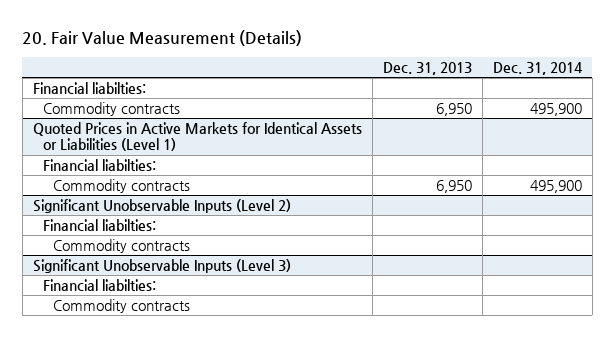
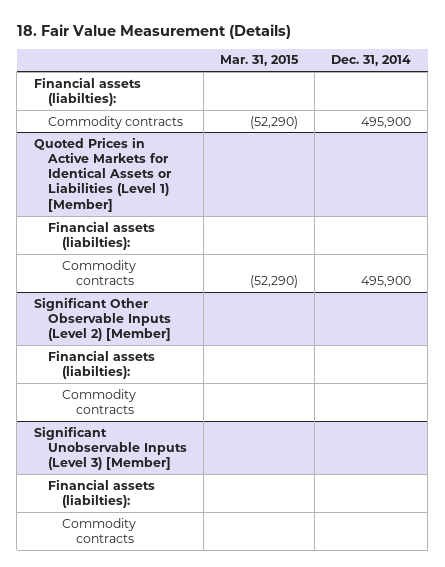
- 20. Fair Value Measurement (Details)
+ 18. Fair Value Measurement (Details)
- | Dec. 31, 2013 | Dec. 31, 2014
+ | Mar. 31, 2015 | Dec. 31, 2014
- Financial liabilties:
+ Financial assets (liabilties):
- Quoted Prices in Active Markets for Identical Assets or Liabilities (Level 1)
- Financial liabilties:
+ Quoted Prices in Active Markets for Identical Assets or Liabilities (Level 1) [Member]
+ Financial assets (liabilties):
- Significant Unobservable Inputs (Level 2)
- Financial liabilties:
+ Significant Other Observable Inputs (Level 2) [Member]
+ Financial assets (liabilties):
- Significant Unobservable Inputs (Level 3)
- Financial liabilties:
+ Significant Unobservable Inputs (Level 3) [Member]
+ Financial assets (liabilties):

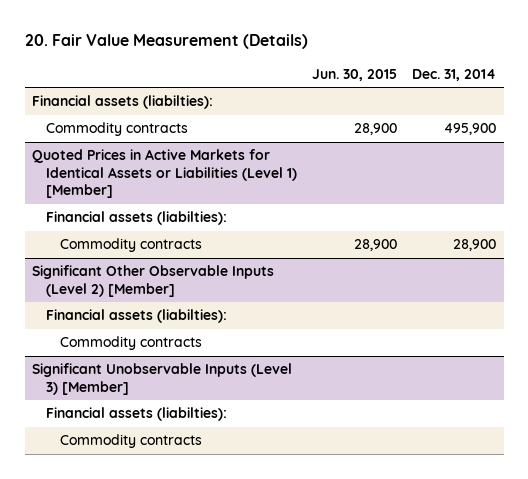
- 18. Fair Value Measurement (Details)
+ 20. Fair Value Measurement (Details)
- | Mar. 31, 2015 | Dec. 31, 2014
+ | Jun. 30, 2015 | Dec. 31, 2014
@ Quoted Prices in Active Markets for Identical Assets or Liabilities (Level 1) [Member]
- Commodity contracts | (52,290) | 495,900
+ Commodity contracts | 28,900 | 28,900

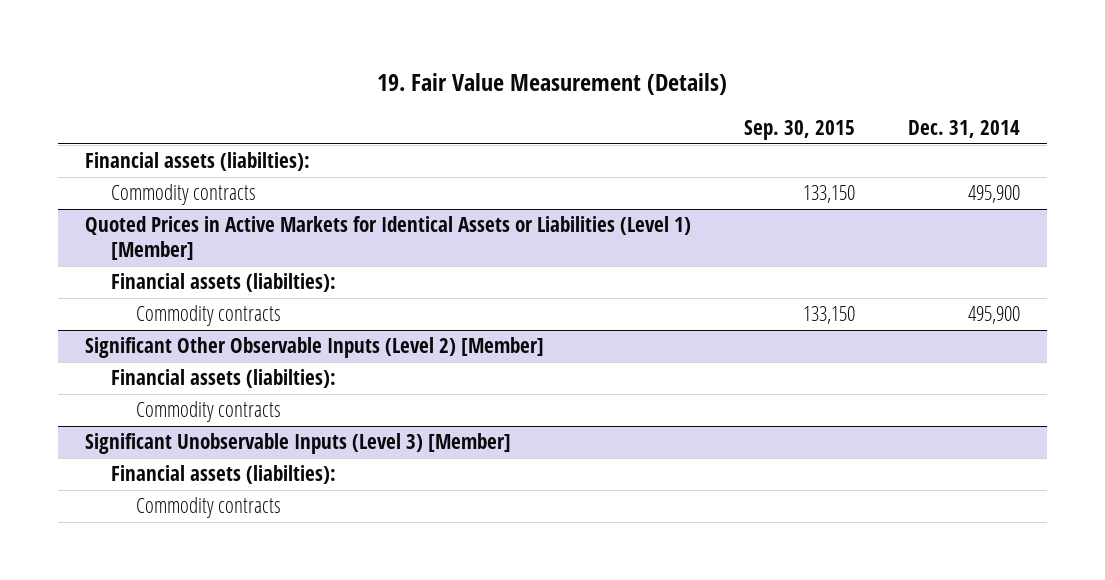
- 20. Fair Value Measurement (Details)
+ 19. Fair Value Measurement (Details)
- | Jun. 30, 2015 | Dec. 31, 2014
+ | Sep. 30, 2015 | Dec. 31, 2014
@ Quoted Prices in Active Markets for Identical Assets or Liabilities (Level 1) [Member]
- Commodity contracts | 28,900 | 28,900
+ Commodity contracts | 133,150 | 495,900

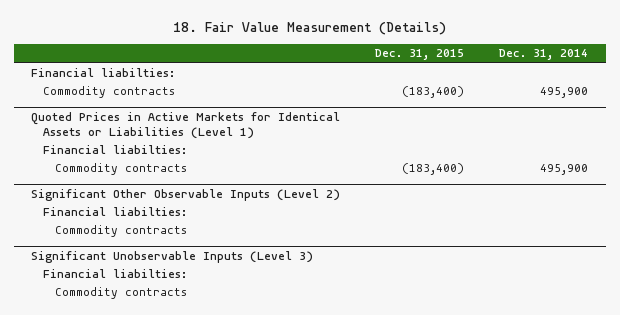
- 19. Fair Value Measurement (Details)
+ 18. Fair Value Measurement (Details)
- | Sep. 30, 2015 | Dec. 31, 2014
+ | Dec. 31, 2015 | Dec. 31, 2014
- Financial assets (liabilties):
+ Financial liabilties:
- Quoted Prices in Active Markets for Identical Assets or Liabilities (Level 1) [Member]
- Financial assets (liabilties):
+ Quoted Prices in Active Markets for Identical Assets or Liabilities (Level 1)
+ Financial liabilties:
- Significant Other Observable Inputs (Level 2) [Member]
- Financial assets (liabilties):
+ Significant Other Observable Inputs (Level 2)
+ Financial liabilties:
- Significant Unobservable Inputs (Level 3) [Member]
- Financial assets (liabilties):
+ Significant Unobservable Inputs (Level 3)
+ Financial liabilties:

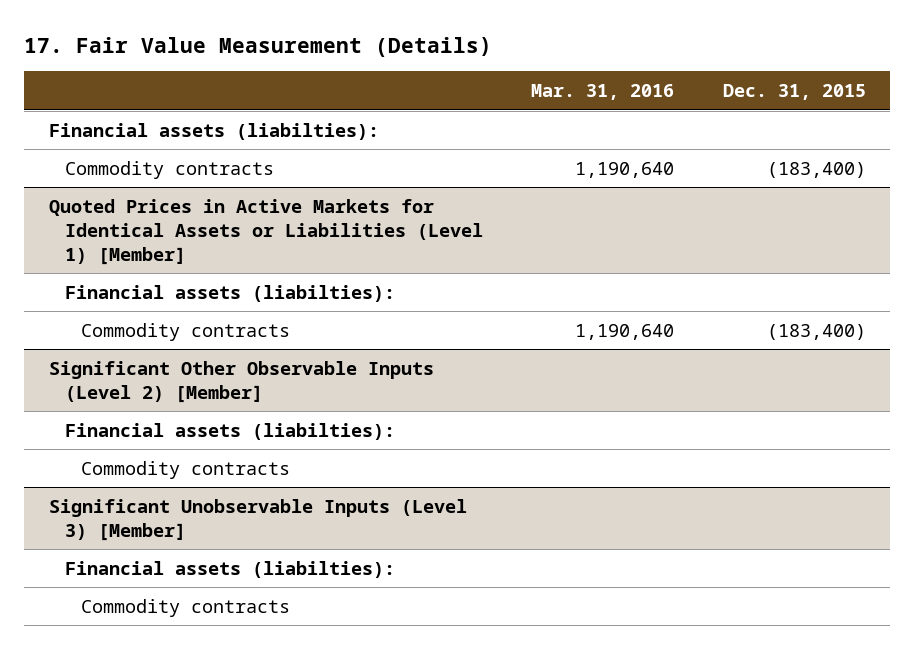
- 18. Fair Value Measurement (Details)
+ 17. Fair Value Measurement (Details)
- | Dec. 31, 2015 | Dec. 31, 2014
+ | Mar. 31, 2016 | Dec. 31, 2015
- Financial liabilties:
+ Financial assets (liabilties):
- Quoted Prices in Active Markets for Identical Assets or Liabilities (Level 1)
- Financial liabilties:
+ Quoted Prices in Active Markets for Identical Assets or Liabilities (Level 1) [Member]
+ Financial assets (liabilties):
- Significant Other Observable Inputs (Level 2)
- Financial liabilties:
+ Significant Other Observable Inputs (Level 2) [Member]
+ Financial assets (liabilties):
- Significant Unobservable Inputs (Level 3)
- Financial liabilties:
+ Significant Unobservable Inputs (Level 3) [Member]
+ Financial assets (liabilties):

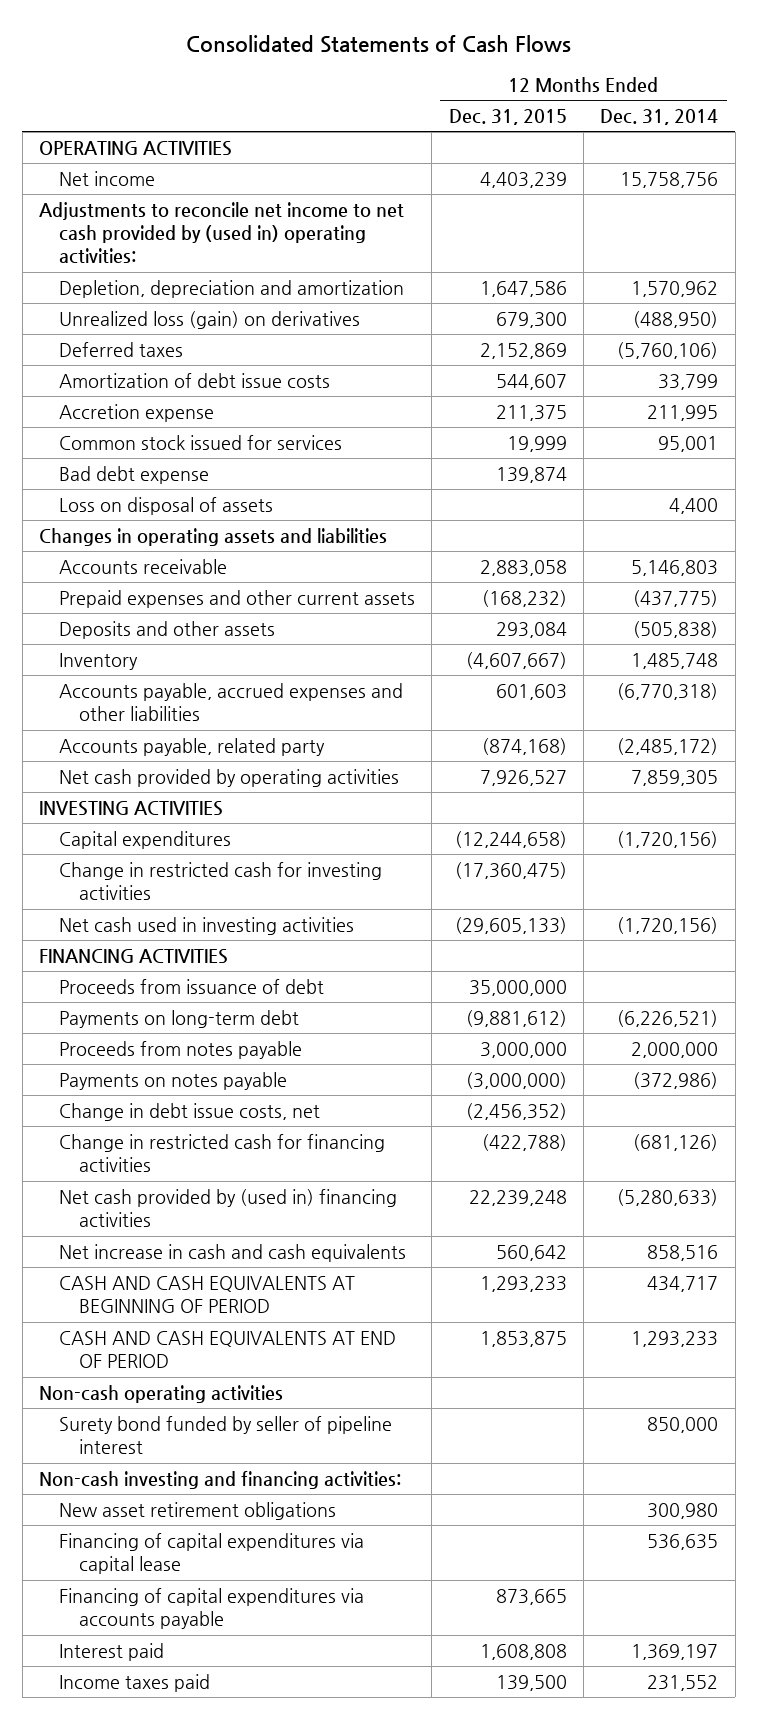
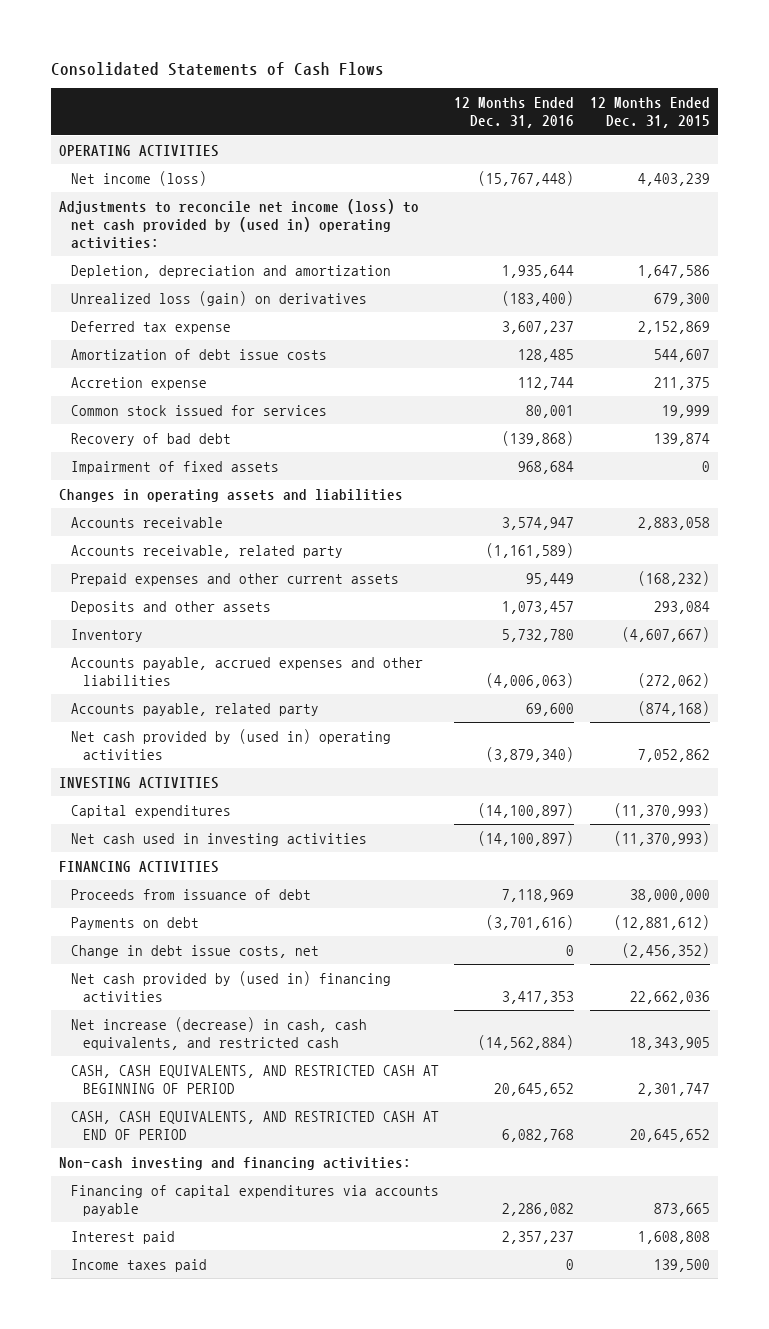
- | 12 Months Ended Dec. 31, 2015 | 12 Months Ended Dec. 31, 2014
+ | 12 Months Ended Dec. 31, 2016 | 12 Months Ended Dec. 31, 2015
- Net income | 4,403,239 | 15,758,756
- Adjustments to reconcile net income to net cash provided by (used in) operating activities:
+ Net income (loss) | (15,767,448) | 4,403,239
+ Adjustments to reconcile net income (loss) to net cash provided by (used in) operating activities:
- Deferred taxes | 2,152,869 | (5,760,106)
+ Deferred tax expense | 3,607,237 | 2,152,869
- Bad debt expense | 139,874 |
- Loss on disposal of assets | | 4,400
+ Recovery of bad debt | (139,868) | 139,874
+ Impairment of fixed assets | 968,684 | 0
+ Accounts receivable, related party | (1,161,589) |
- Accounts payable, accrued expenses and other liabilities | 601,603 | (6,770,318)
+ Accounts payable, accrued expenses and other liabilities | (4,006,063) | (272,062)
- Net cash provided by operating activities | 7,926,527 | 7,859,305
+ Net cash provided by (used in) operating activities | (3,879,340) | 7,052,862
- Capital expenditures | (12,244,658) | (1,720,156)
- Change in restricted cash for investing activities | (17,360,475) |
- Net cash used in investing activities | (29,605,133) | (1,720,156)
+ Capital expenditures | (14,100,897) | (11,370,993)
+ Net cash used in investing activities | (14,100,897) | (11,370,993)
- Proceeds from issuance of debt | 35,000,000 |
- Payments on long-term debt | (9,881,612) | (6,226,521)
- Proceeds from notes payable | 3,000,000 | 2,000,000
- Payments on notes payable | (3,000,000) | (372,986)
+ Proceeds from issuance of debt | 7,118,969 | 38,000,000
+ Payments on debt | (3,701,616) | (12,881,612)
- Change in restricted cash for financing activities | (422,788) | (681,126)
- Net cash provided by (used in) financing activities | 22,239,248 | (5,280,633)
- Net increase in cash and cash equivalents | 560,642 | 858,516
- CASH AND CASH EQUIVALENTS AT BEGINNING OF PERIOD | 1,293,233 | 434,717
- CASH AND CASH EQUIVALENTS AT END OF PERIOD | 1,853,875 | 1,293,233
- Non-cash operating activities
- Surety bond funded by seller of pipeline interest | | 850,000
+ Net cash provided by (used in) financing activities | 3,417,353 | 22,662,036
+ Net increase (decrease) in cash, cash equivalents, and restricted cash | (14,562,884) | 18,343,905
+ CASH, CASH EQUIVALENTS, AND RESTRICTED CASH AT BEGINNING OF PERIOD | 20,645,652 | 2,301,747
+ CASH, CASH EQUIVALENTS, AND RESTRICTED CASH AT END OF PERIOD | 6,082,768 | 20,645,652
- New asset retirement obligations | | 300,980
- Financing of capital expenditures via capital lease | | 536,635

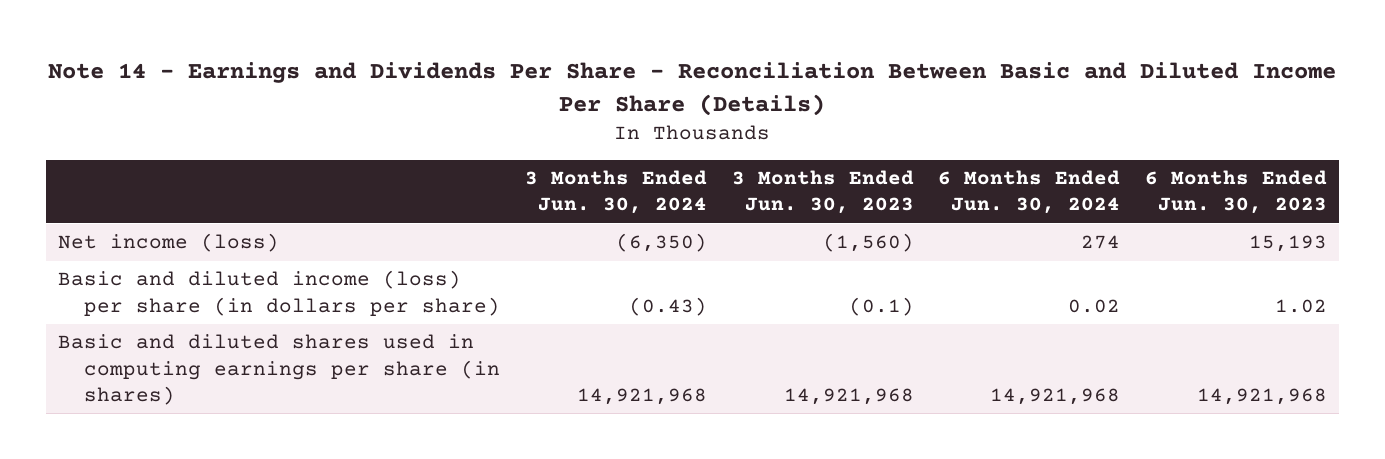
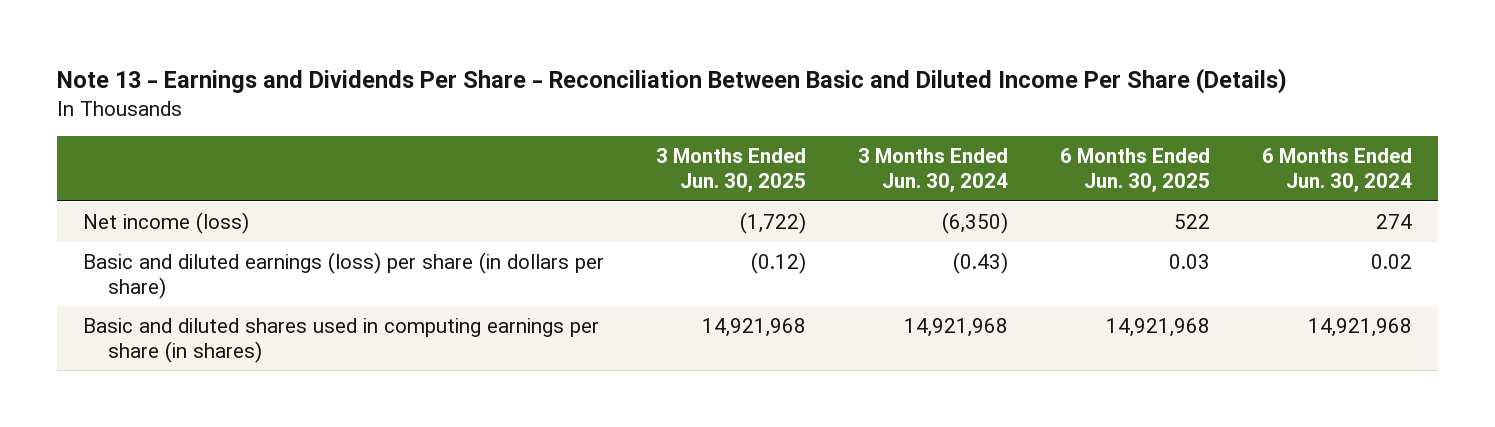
- Note 14 - Earnings and Dividends Per Share - Reconciliation Between Basic and Diluted Income Per Share (Details)
+ Note 13 - Earnings and Dividends Per Share - Reconciliation Between Basic and Diluted Income Per Share (Details)
- | 3 Months Ended Jun. 30, 2024 | 3 Months Ended Jun. 30, 2023 | 6 Months Ended Jun. 30, 2024 | 6 Months Ended Jun. 30, 2023
+ | 3 Months Ended Jun. 30, 2025 | 3 Months Ended Jun. 30, 2024 | 6 Months Ended Jun. 30, 2025 | 6 Months Ended Jun. 30, 2024
- Basic and diluted income (loss) per share (in dollars per share) | (0.43) | (0.1) | 0.02 | 1.02
+ Basic and diluted earnings (loss) per share (in dollars per share) | (0.12) | (0.43) | 0.03 | 0.02

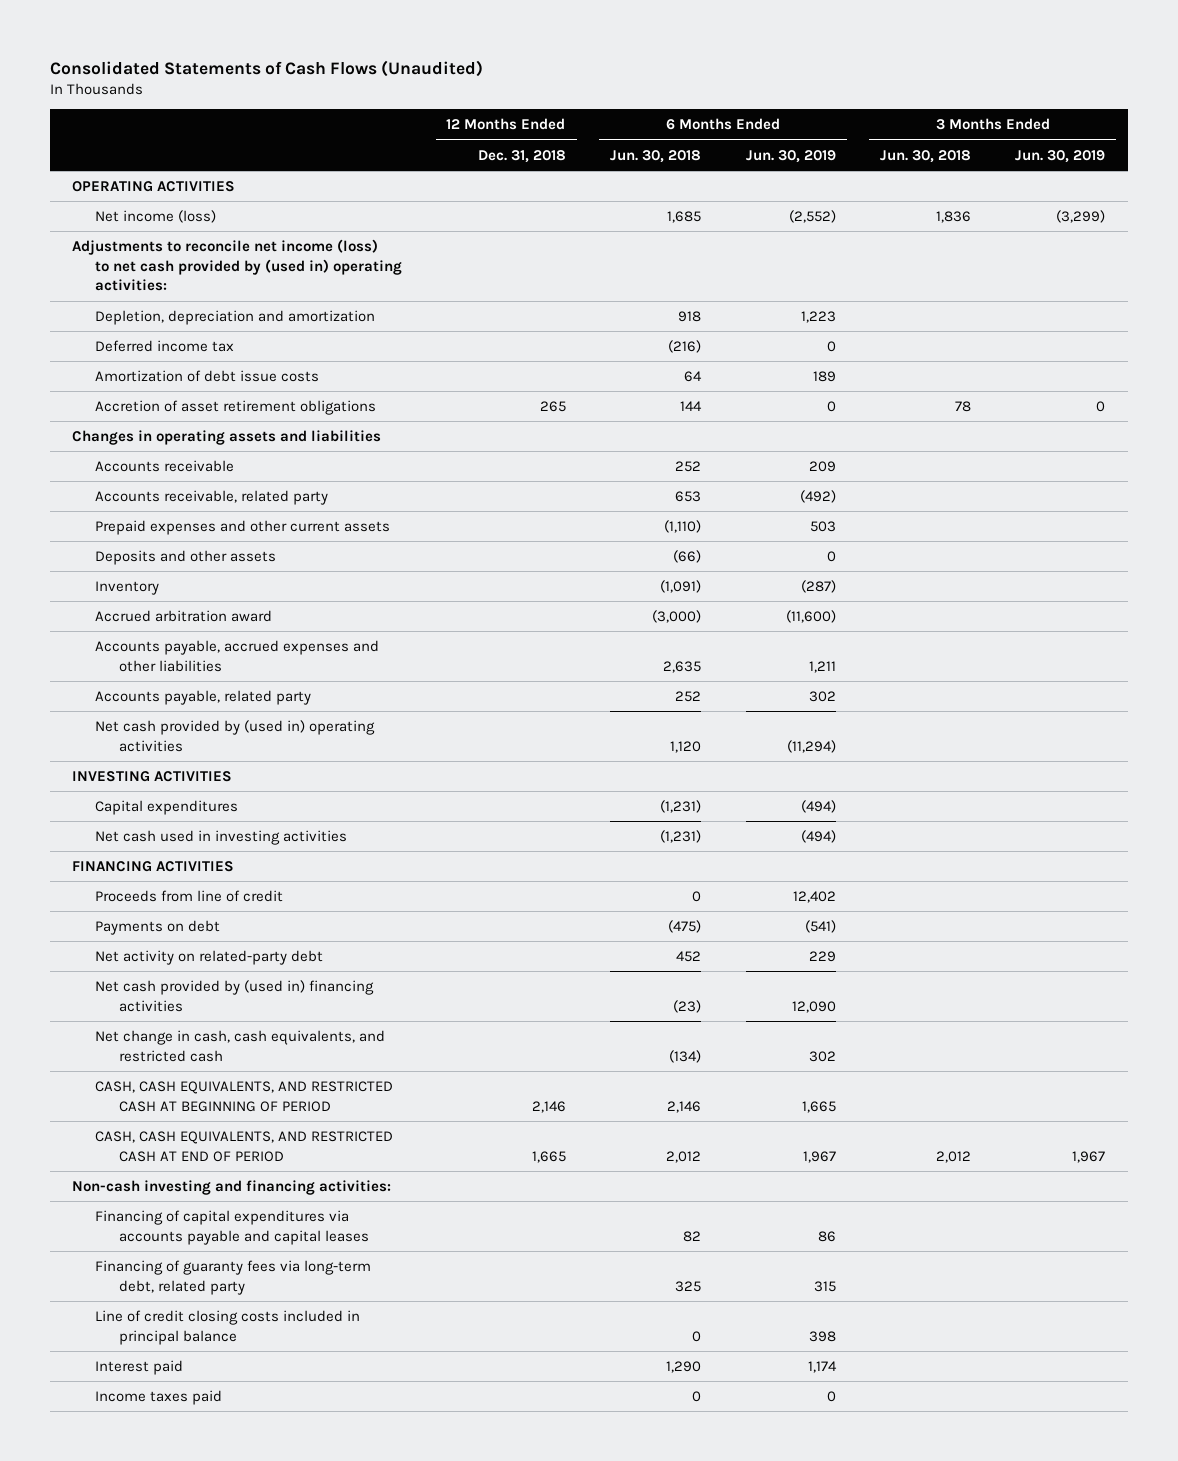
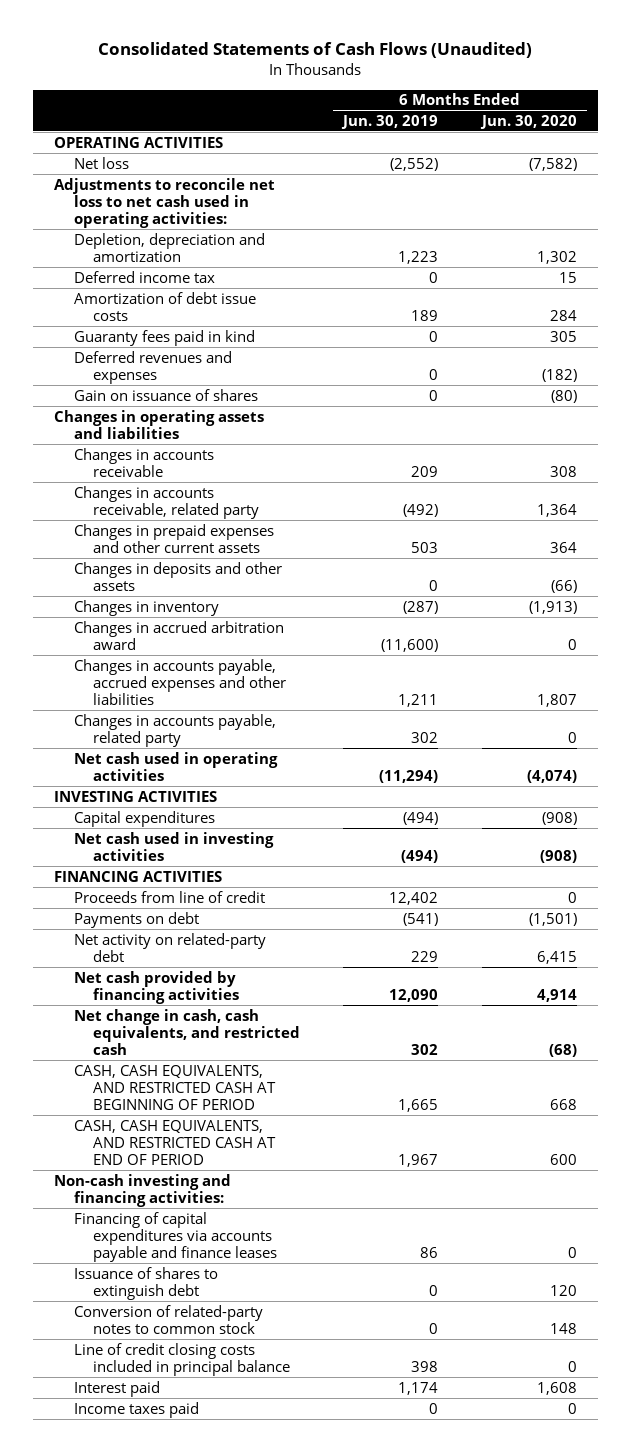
- | 12 Months Ended Dec. 31, 2018 | 6 Months Ended Jun. 30, 2018 | 6 Months Ended Jun. 30, 2019 | 3 Months Ended Jun. 30, 2018 | 3 Months Ended Jun. 30, 2019
+ | 6 Months Ended Jun. 30, 2019 | 6 Months Ended Jun. 30, 2020
- Net income (loss) | | 1,685 | (2,552) | 1,836 | (3,299)
- Adjustments to reconcile net income (loss) to net cash provided by (used in) operating activities:
+ Net loss | (2,552) | (7,582)
+ Adjustments to reconcile net loss to net cash used in operating activities:
- Accretion of asset retirement obligations | 265 | 144 | 0 | 78 | 0
+ Guaranty fees paid in kind | 0 | 305
+ Deferred revenues and expenses | 0 | (182)
+ Gain on issuance of shares | 0 | (80)
- Accounts receivable | | 252 | 209 | |
- Accounts receivable, related party | | 653 | (492) | |
- Prepaid expenses and other current assets | | (1,110) | 503 | |
- Deposits and other assets | | (66) | 0 | |
- Inventory | | (1,091) | (287) | |
- Accrued arbitration award | | (3,000) | (11,600) | |
- Accounts payable, accrued expenses and other liabilities | | 2,635 | 1,211 | |
- Accounts payable, related party | | 252 | 302 | |
- Net cash provided by (used in) operating activities | | 1,120 | (11,294) | |
+ Changes in accounts receivable | 209 | 308
+ Changes in accounts receivable, related party | (492) | 1,364
+ Changes in prepaid expenses and other current assets | 503 | 364
+ Changes in deposits and other assets | 0 | (66)
+ Changes in inventory | (287) | (1,913)
+ Changes in accrued arbitration award | (11,600) | 0
+ Changes in accounts payable, accrued expenses and other liabilities | 1,211 | 1,807
+ Changes in accounts payable, related party | 302 | 0
+ Net cash used in operating activities | (11,294) | (4,074)
- Net cash provided by (used in) financing activities | | (23) | 12,090 | |
+ Net cash provided by financing activities | 12,090 | 4,914
- Financing of capital expenditures via accounts payable and capital leases | | 82 | 86 | |
- Financing of guaranty fees via long-term debt, related party | | 325 | 315 | |
+ Financing of capital expenditures via accounts payable and finance leases | 86 | 0
+ Issuance of shares to extinguish debt | 0 | 120
+ Conversion of related-party notes to common stock | 0 | 148

